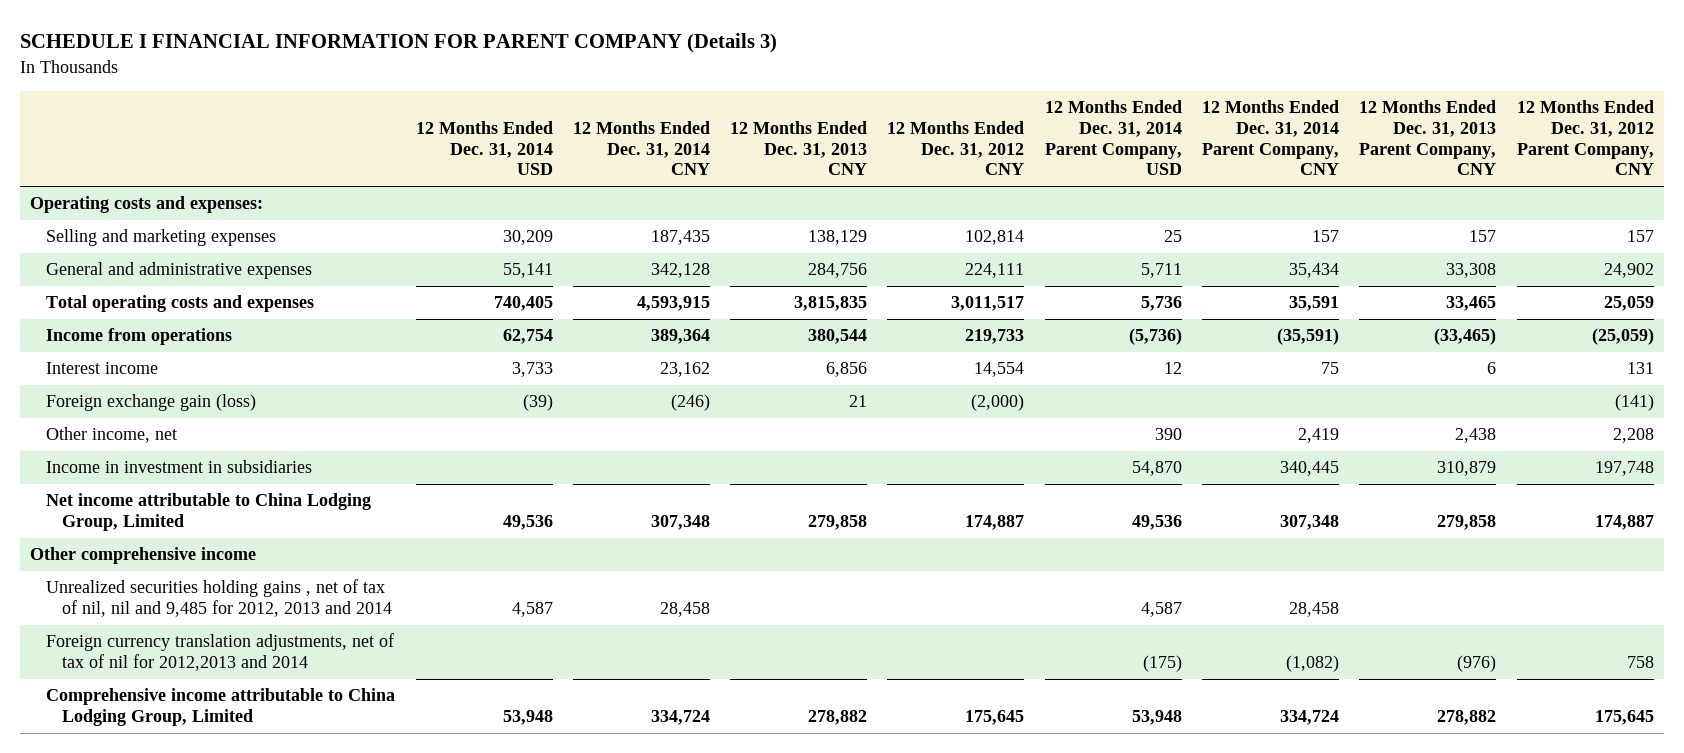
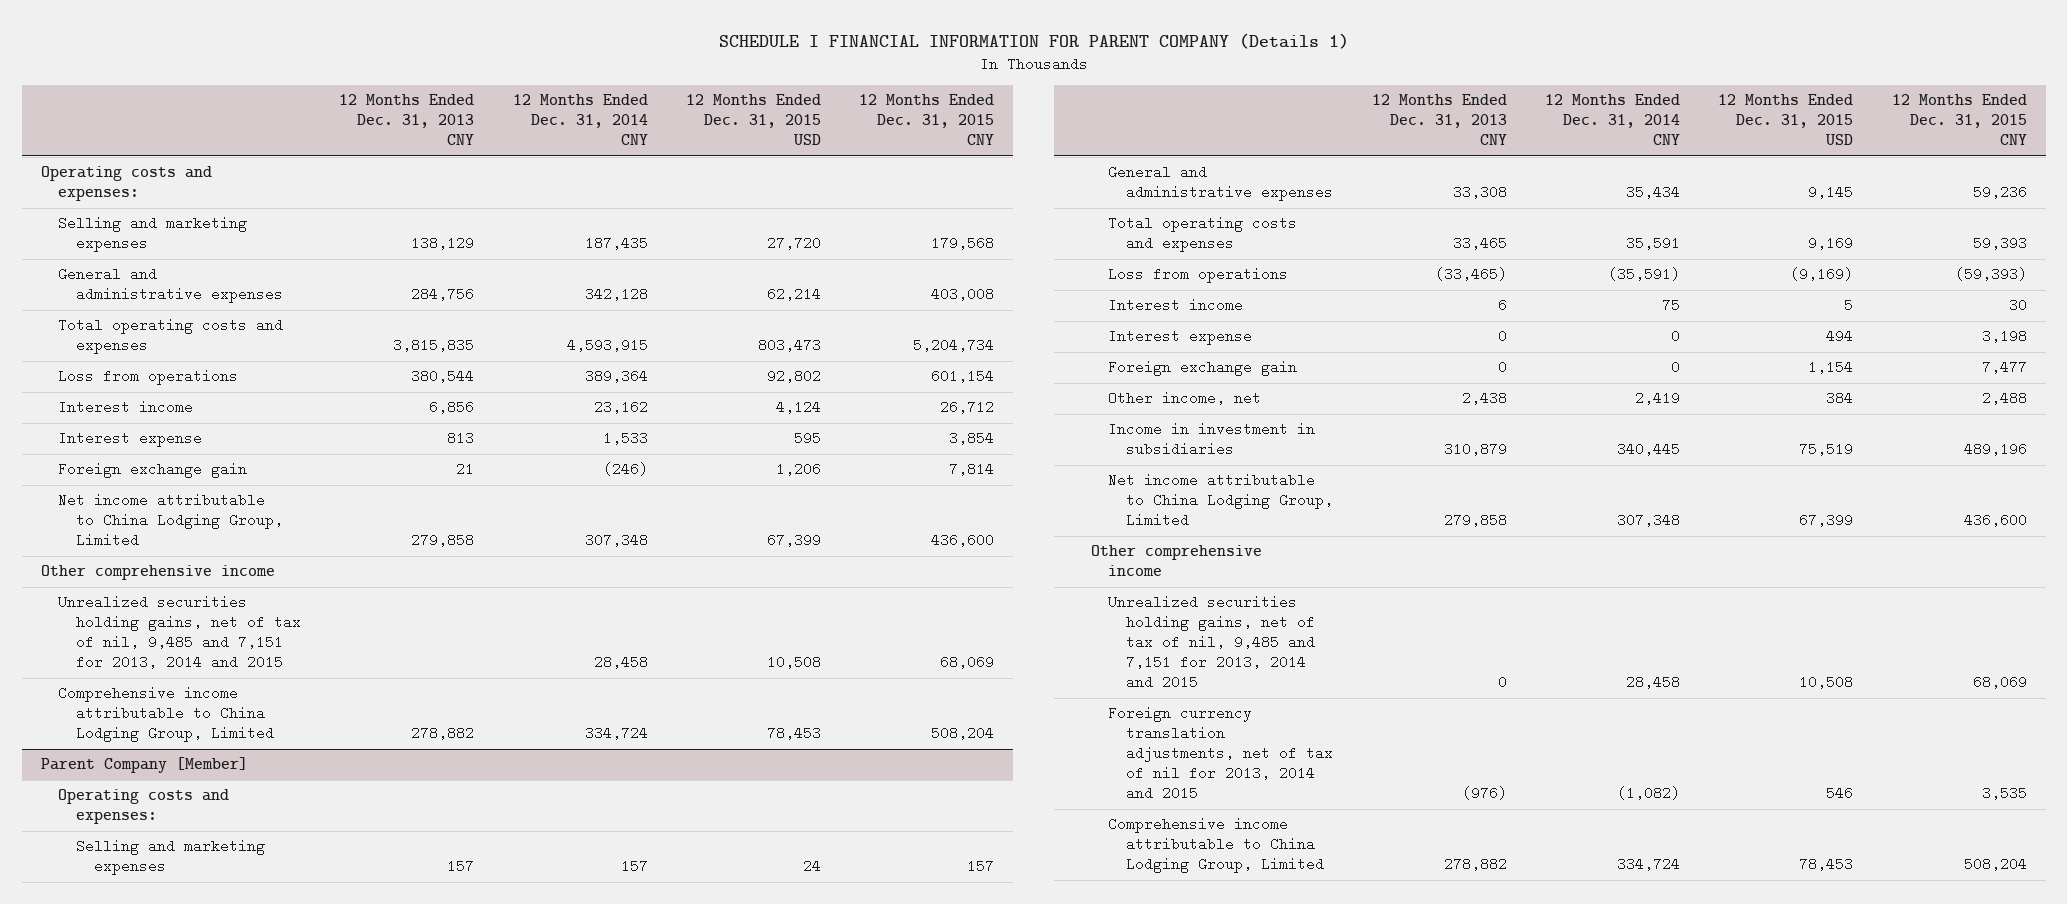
- SCHEDULE I FINANCIAL INFORMATION FOR PARENT COMPANY (Details 3)
+ SCHEDULE I FINANCIAL INFORMATION FOR PARENT COMPANY (Details 1)
- | 12 Months Ended Dec. 31, 2014 USD | 12 Months Ended Dec. 31, 2014 CNY | 12 Months Ended Dec. 31, 2013 CNY | 12 Months Ended Dec. 31, 2012 CNY | 12 Months Ended Dec. 31, 2014 Parent Company, USD | 12 Months Ended Dec. 31, 2014 Parent Company, CNY | 12 Months Ended Dec. 31, 2013 Parent Company, CNY | 12 Months Ended Dec. 31, 2012 Parent Company, CNY
+ | 12 Months Ended Dec. 31, 2013 CNY | 12 Months Ended Dec. 31, 2014 CNY | 12 Months Ended Dec. 31, 2015 USD | 12 Months Ended Dec. 31, 2015 CNY
- Income from operations | 62,754 | 389,364 | 380,544 | 219,733 | (5,736) | (35,591) | (33,465) | (25,059)
+ Loss from operations | 380,544 | 389,364 | 92,802 | 601,154
- Foreign exchange gain (loss) | (39) | (246) | 21 | (2,000) | | | | (141)
- Other income, net | | | | | 390 | 2,419 | 2,438 | 2,208
- Income in investment in subsidiaries | | | | | 54,870 | 340,445 | 310,879 | 197,748
+ Interest expense | 813 | 1,533 | 595 | 3,854
+ Foreign exchange gain | 21 | (246) | 1,206 | 7,814
- Unrealized securities holding gains , net of tax of nil, nil and 9,485 for 2012, 2013 and 2014 | 4,587 | 28,458 | | | 4,587 | 28,458 | |
- Foreign currency translation adjustments, net of tax of nil for 2012,2013 and 2014 | | | | | (175) | (1,082) | (976) | 758
+ Unrealized securities holding gains, net of tax of nil, 9,485 and 7,151 for 2013, 2014 and 2015 | | 28,458 | 10,508 | 68,069
+ Parent Company [Member]
+ Operating costs and expenses:
+ Selling and marketing expenses | 157 | 157 | 24 | 157
+ General and administrative expenses | 33,308 | 35,434 | 9,145 | 59,236
+ Total operating costs and expenses | 33,465 | 35,591 | 9,169 | 59,393
+ Loss from operations | (33,465) | (35,591) | (9,169) | (59,393)
+ Interest income | 6 | 75 | 5 | 30
+ Interest expense | 0 | 0 | 494 | 3,198
+ Foreign exchange gain | 0 | 0 | 1,154 | 7,477
+ Other income, net | 2,438 | 2,419 | 384 | 2,488
+ Income in investment in subsidiaries | 310,879 | 340,445 | 75,519 | 489,196
+ Net income attributable to China Lodging Group, Limited | 279,858 | 307,348 | 67,399 | 436,600
+ Other comprehensive income
+ Unrealized securities holding gains, net of tax of nil, 9,485 and 7,151 for 2013, 2014 and 2015 | 0 | 28,458 | 10,508 | 68,069
+ Foreign currency translation adjustments, net of tax of nil for 2013, 2014 and 2015 | (976) | (1,082) | 546 | 3,535
+ Comprehensive income attributable to China Lodging Group, Limited | 278,882 | 334,724 | 78,453 | 508,204

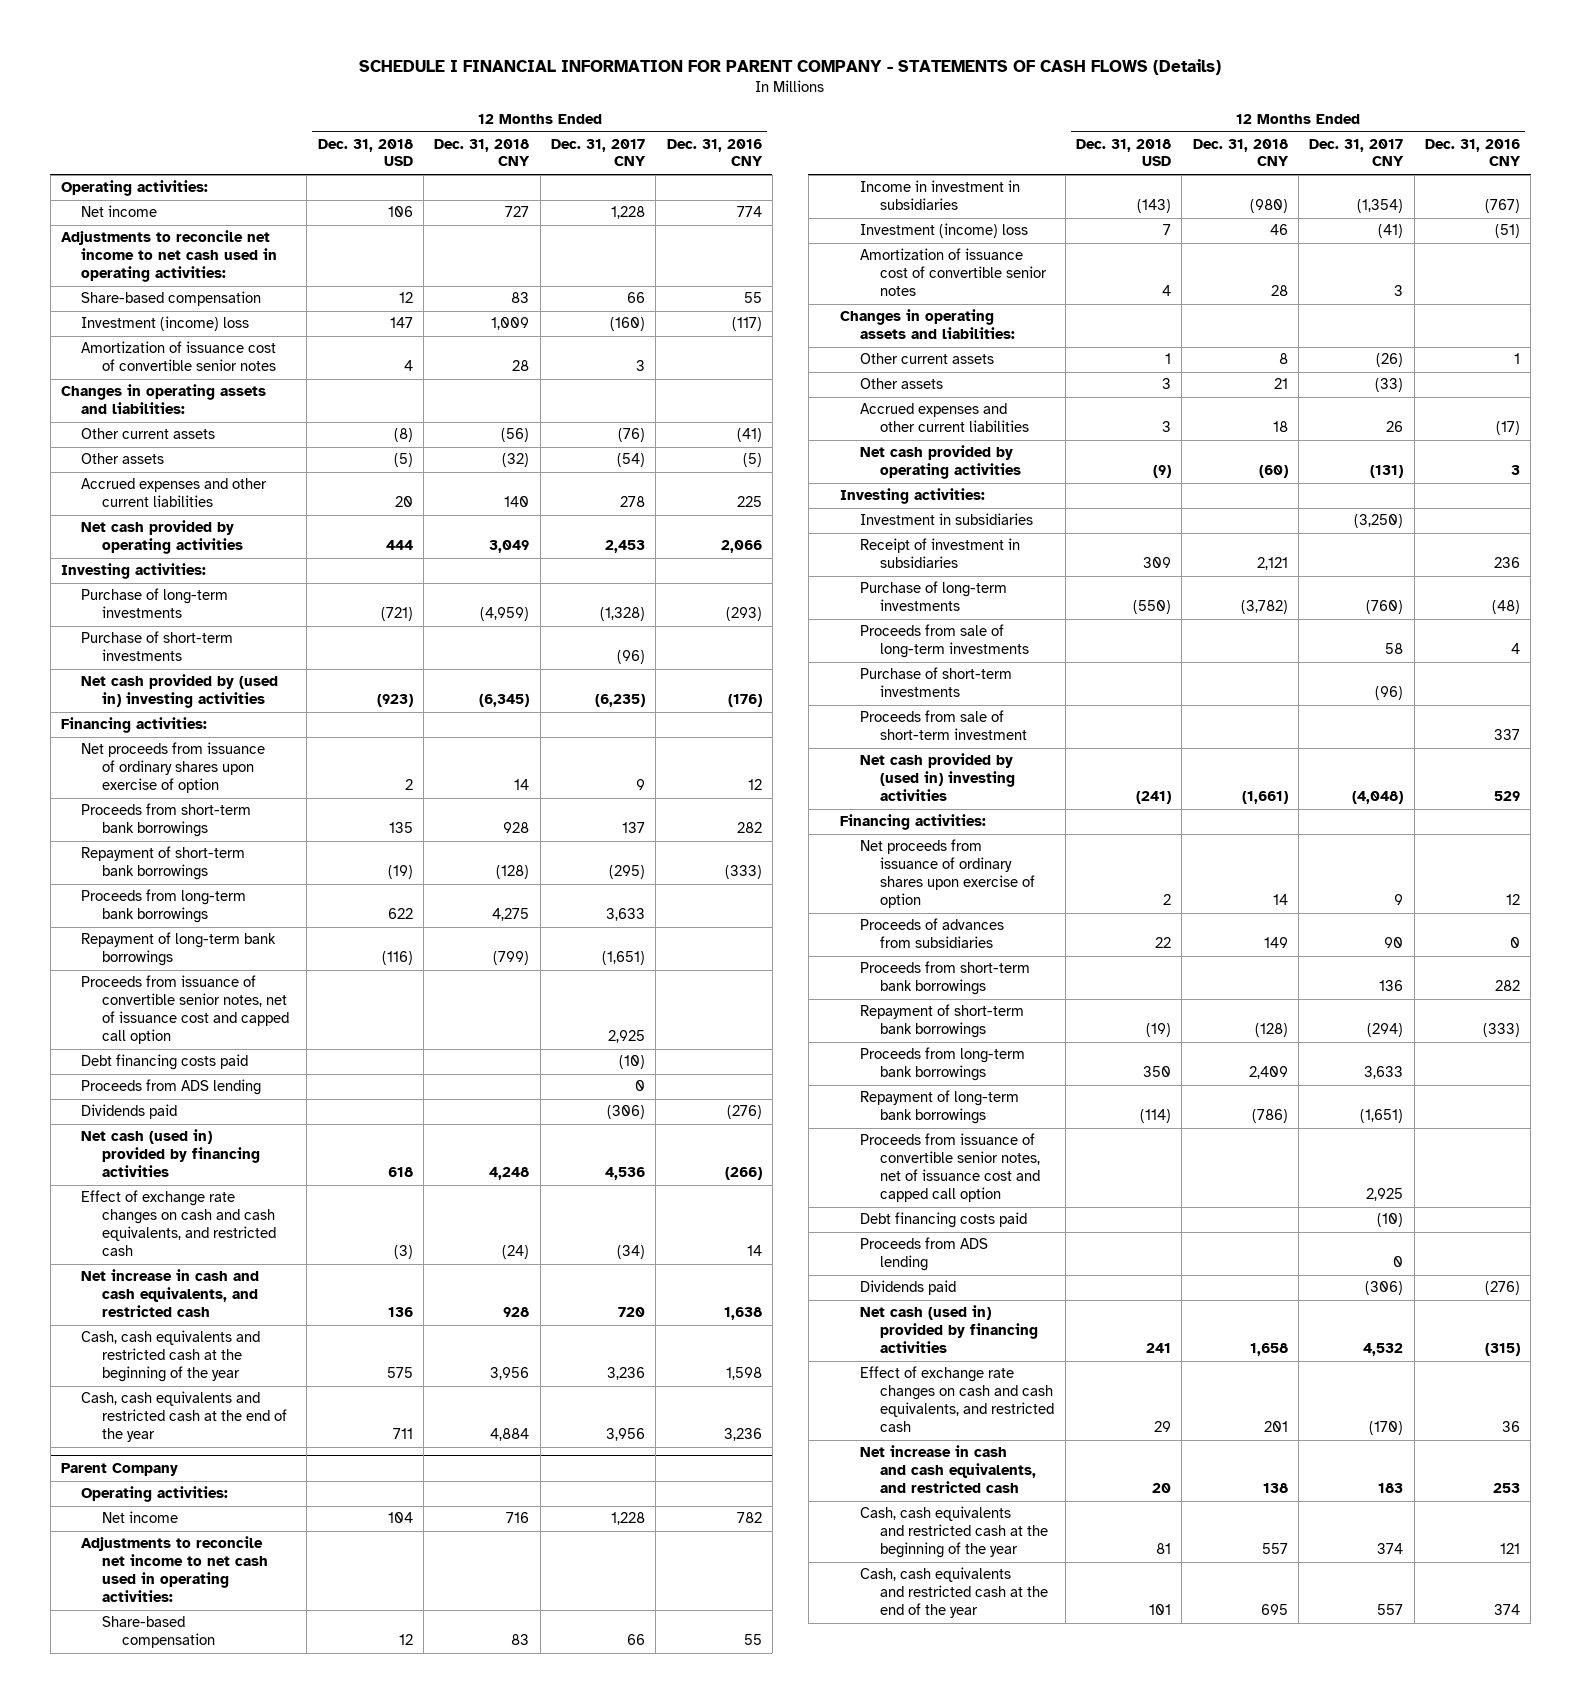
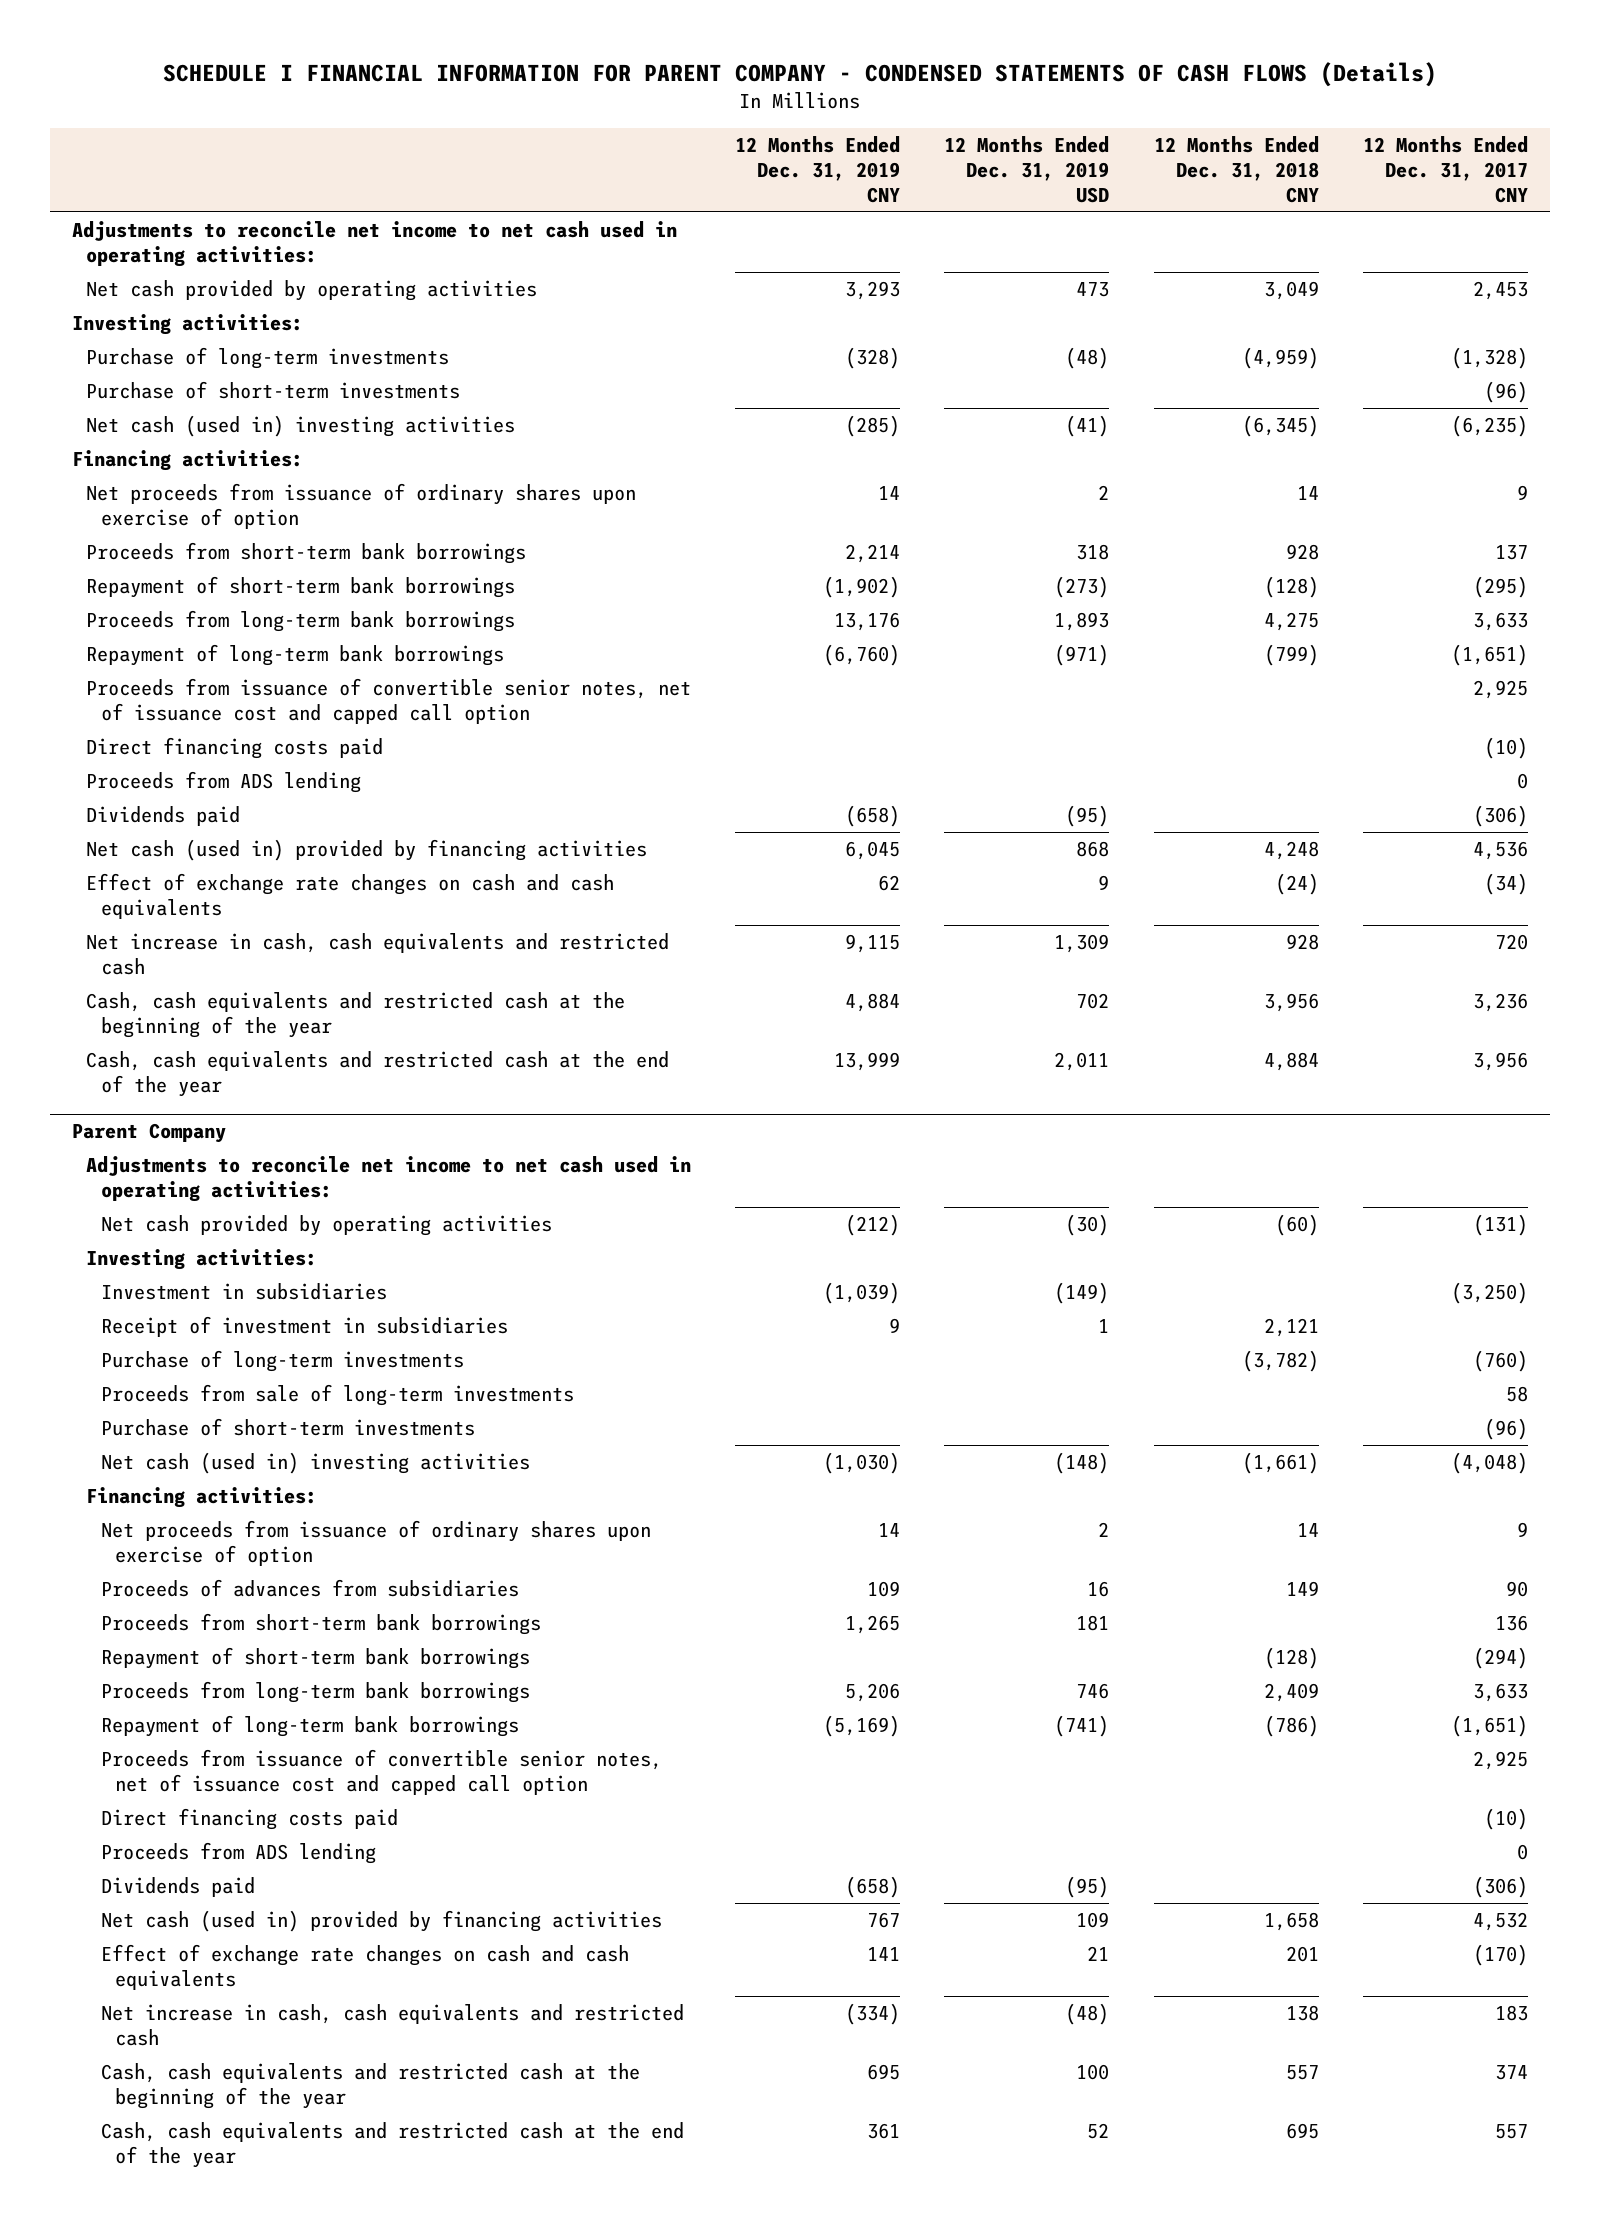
- SCHEDULE I FINANCIAL INFORMATION FOR PARENT COMPANY - STATEMENTS OF CASH FLOWS (Details)
+ SCHEDULE I FINANCIAL INFORMATION FOR PARENT COMPANY - CONDENSED STATEMENTS OF CASH FLOWS (Details)
- | 12 Months Ended Dec. 31, 2018 USD | 12 Months Ended Dec. 31, 2018 CNY | 12 Months Ended Dec. 31, 2017 CNY | 12 Months Ended Dec. 31, 2016 CNY
+ | 12 Months Ended Dec. 31, 2019 CNY | 12 Months Ended Dec. 31, 2019 USD | 12 Months Ended Dec. 31, 2018 CNY | 12 Months Ended Dec. 31, 2017 CNY
- Operating activities:
- Net income | 106 | 727 | 1,228 | 774
- Share-based compensation | 12 | 83 | 66 | 55
- Investment (income) loss | 147 | 1,009 | (160) | (117)
- Amortization of issuance cost of convertible senior notes | 4 | 28 | 3 |
- Changes in operating assets and liabilities:
- Other current assets | (8) | (56) | (76) | (41)
- Other assets | (5) | (32) | (54) | (5)
- Accrued expenses and other current liabilities | 20 | 140 | 278 | 225
- Net cash provided by (used in) investing activities | (923) | (6,345) | (6,235) | (176)
+ Net cash (used in) investing activities | (285) | (41) | (6,345) | (6,235)
- Debt financing costs paid | | | (10) |
+ Direct financing costs paid | | | | (10)
- Effect of exchange rate changes on cash and cash equivalents, and restricted cash | (3) | (24) | (34) | 14
- Net increase in cash and cash equivalents, and restricted cash | 136 | 928 | 720 | 1,638
+ Effect of exchange rate changes on cash and cash equivalents | 62 | 9 | (24) | (34)
+ Net increase in cash, cash equivalents and restricted cash | 9,115 | 1,309 | 928 | 720
@ Parent Company
- Operating activities:
- Net income | 104 | 716 | 1,228 | 782
- Share-based compensation | 12 | 83 | 66 | 55
- Income in investment in subsidiaries | (143) | (980) | (1,354) | (767)
- Investment (income) loss | 7 | 46 | (41) | (51)
- Amortization of issuance cost of convertible senior notes | 4 | 28 | 3 |
- Changes in operating assets and liabilities:
- Other current assets | 1 | 8 | (26) | 1
- Other assets | 3 | 21 | (33) |
- Accrued expenses and other current liabilities | 3 | 18 | 26 | (17)
- Proceeds from sale of short-term investment | | | | 337
- Net cash provided by (used in) investing activities | (241) | (1,661) | (4,048) | 529
+ Net cash (used in) investing activities | (1,030) | (148) | (1,661) | (4,048)
- Debt financing costs paid | | | (10) |
+ Direct financing costs paid | | | | (10)
- Effect of exchange rate changes on cash and cash equivalents, and restricted cash | 29 | 201 | (170) | 36
- Net increase in cash and cash equivalents, and restricted cash | 20 | 138 | 183 | 253
+ Effect of exchange rate changes on cash and cash equivalents | 141 | 21 | 201 | (170)
+ Net increase in cash, cash equivalents and restricted cash | (334) | (48) | 138 | 183

